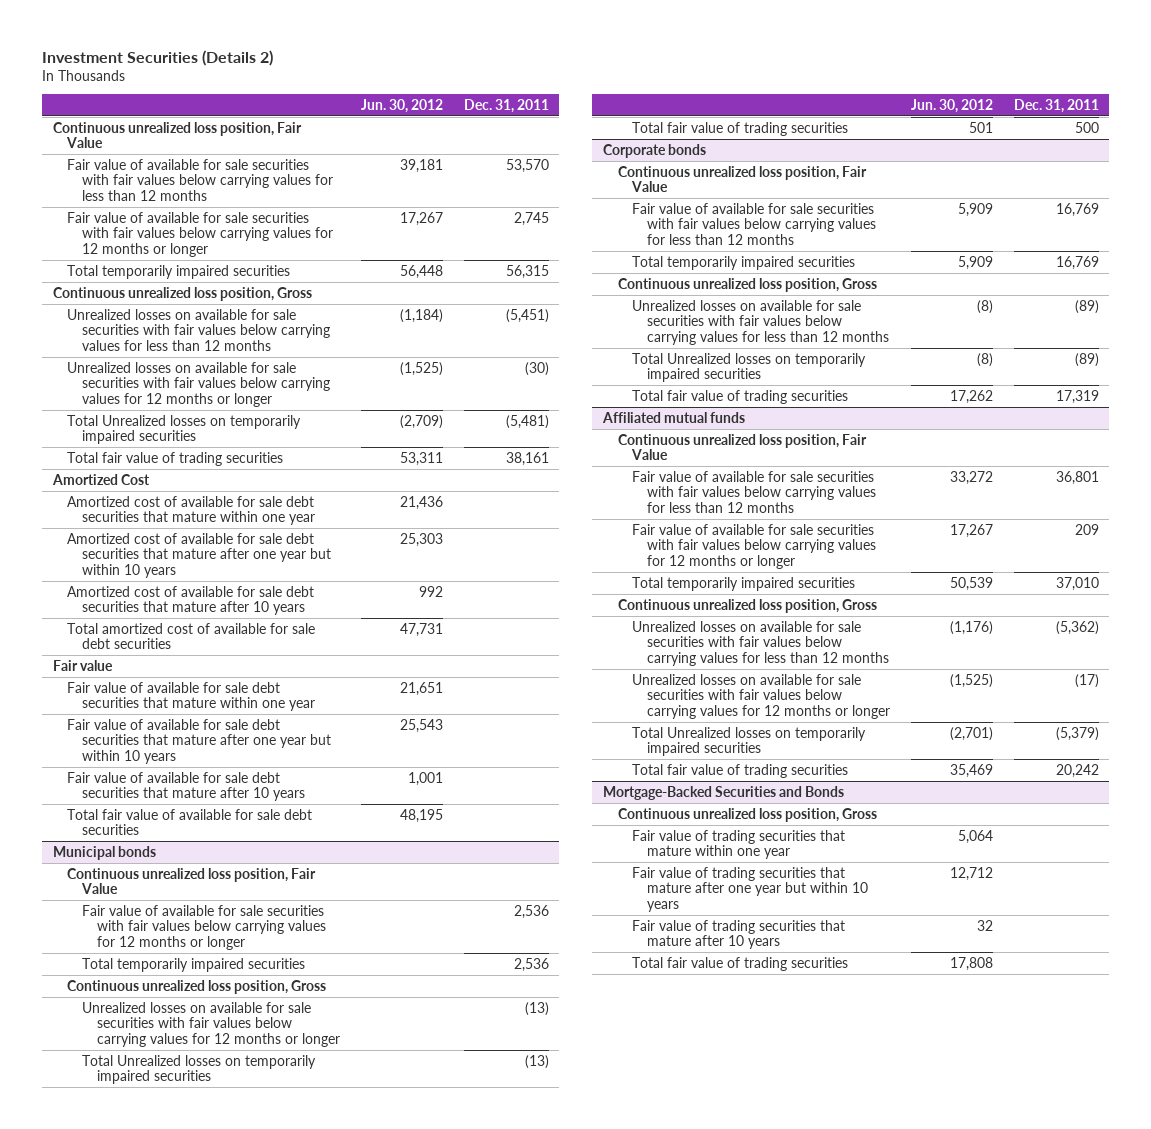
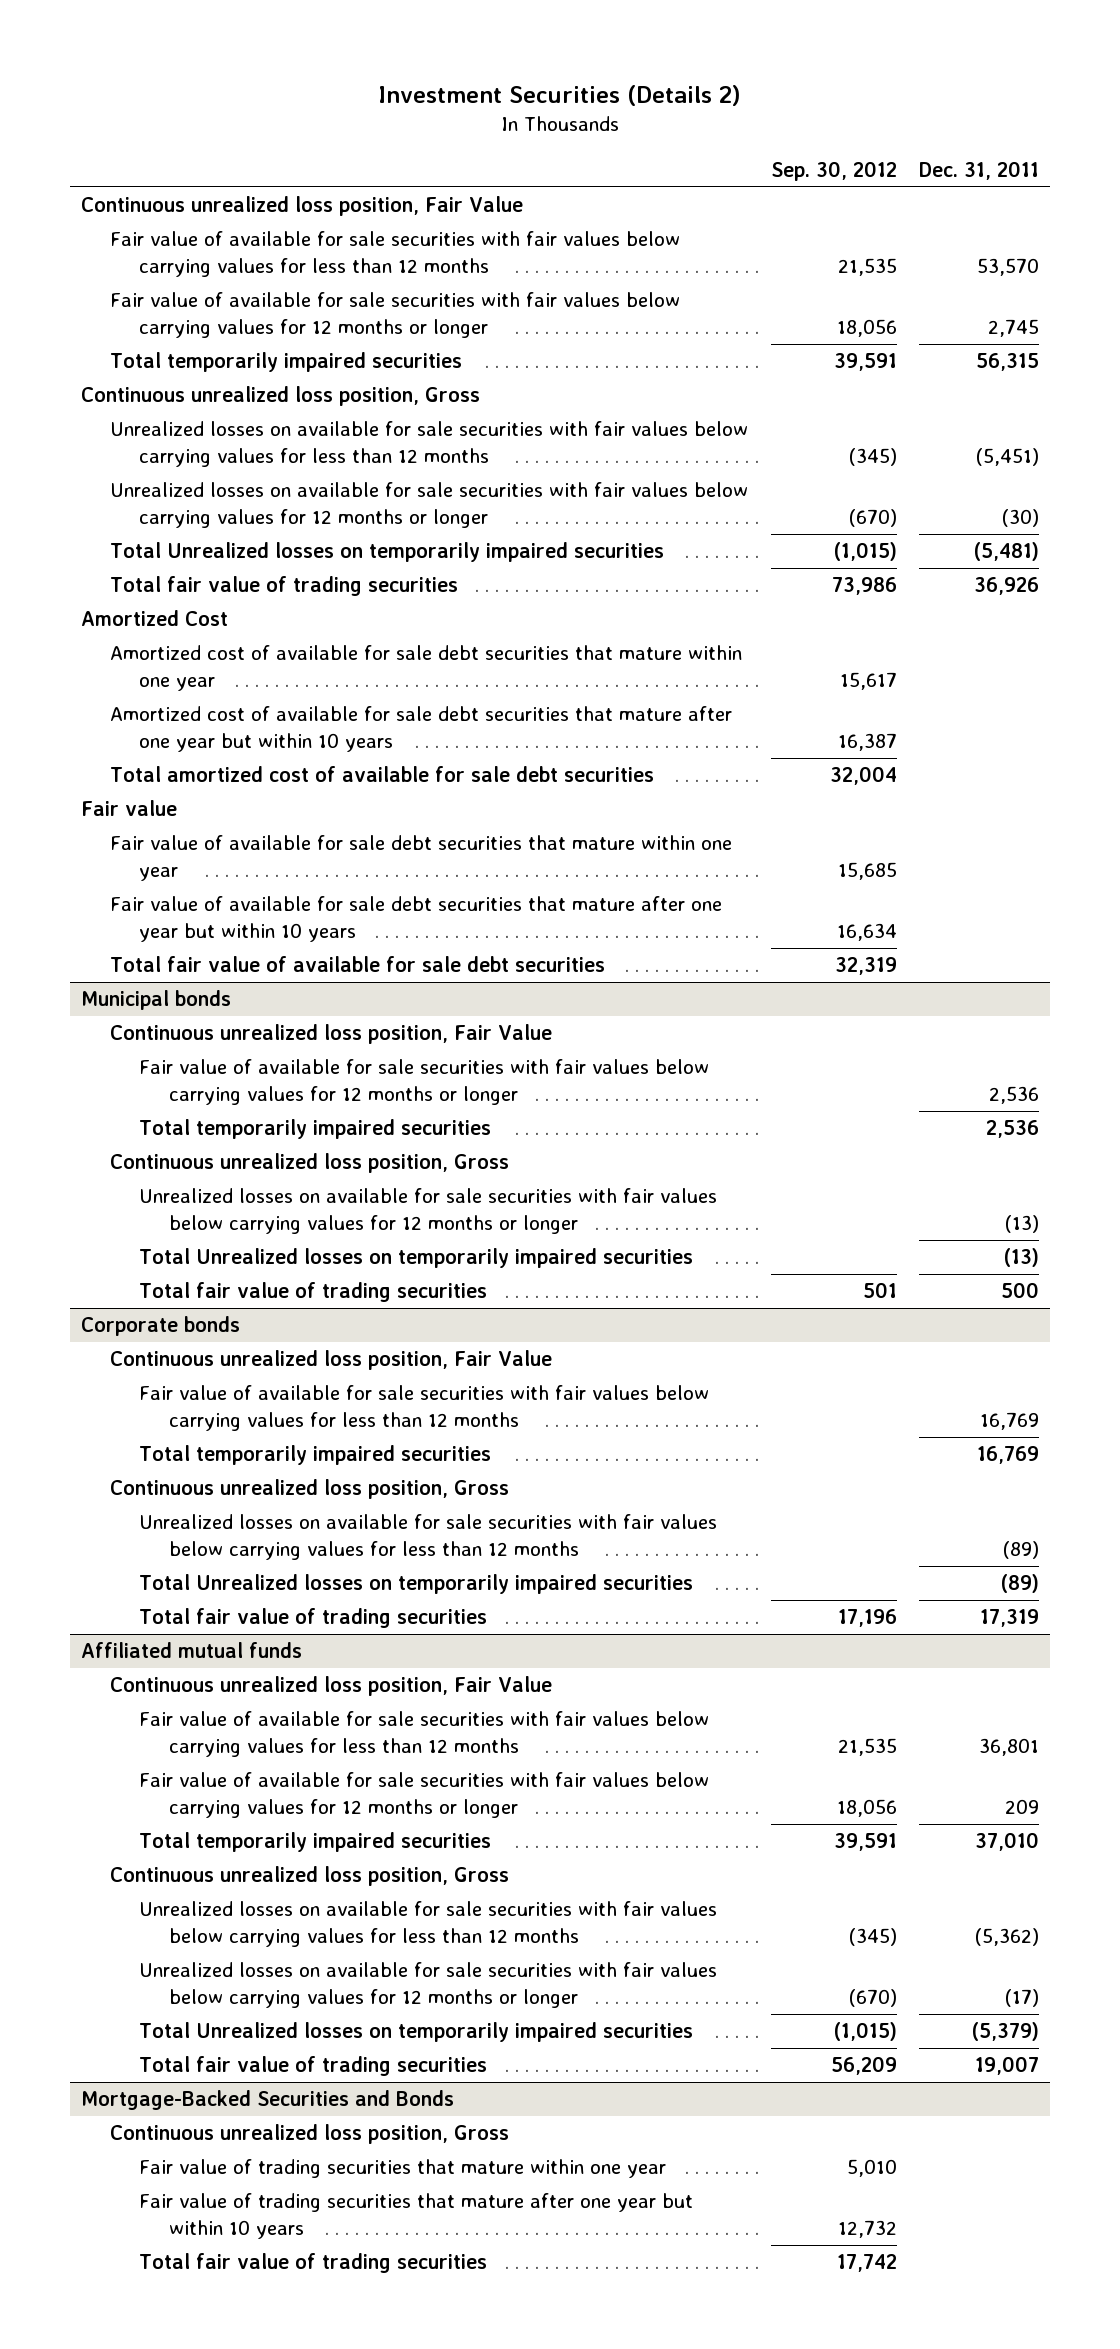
- | Jun. 30, 2012 | Dec. 31, 2011
+ | Sep. 30, 2012 | Dec. 31, 2011
- Total fair value of trading securities | 53,311 | 38,161
+ Total fair value of trading securities | 73,986 | 36,926
- Amortized cost of available for sale debt securities that mature after 10 years | 992 |
- Fair value of available for sale debt securities that mature after 10 years | 1,001 |
@ Affiliated mutual funds
- Total fair value of trading securities | 35,469 | 20,242
+ Total fair value of trading securities | 56,209 | 19,007
@ Mortgage-Backed Securities and Bonds
- Fair value of trading securities that mature after 10 years | 32 |

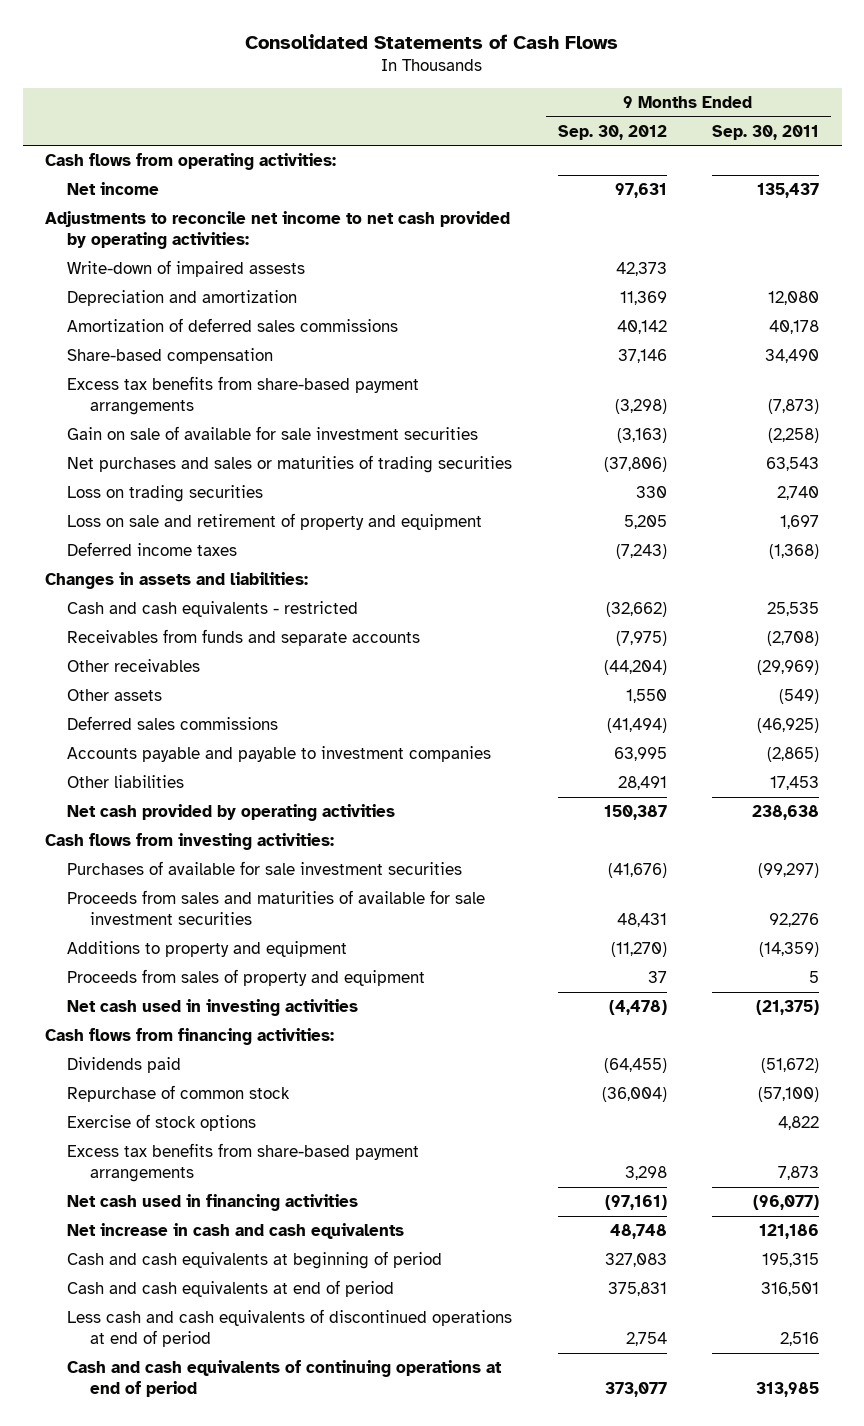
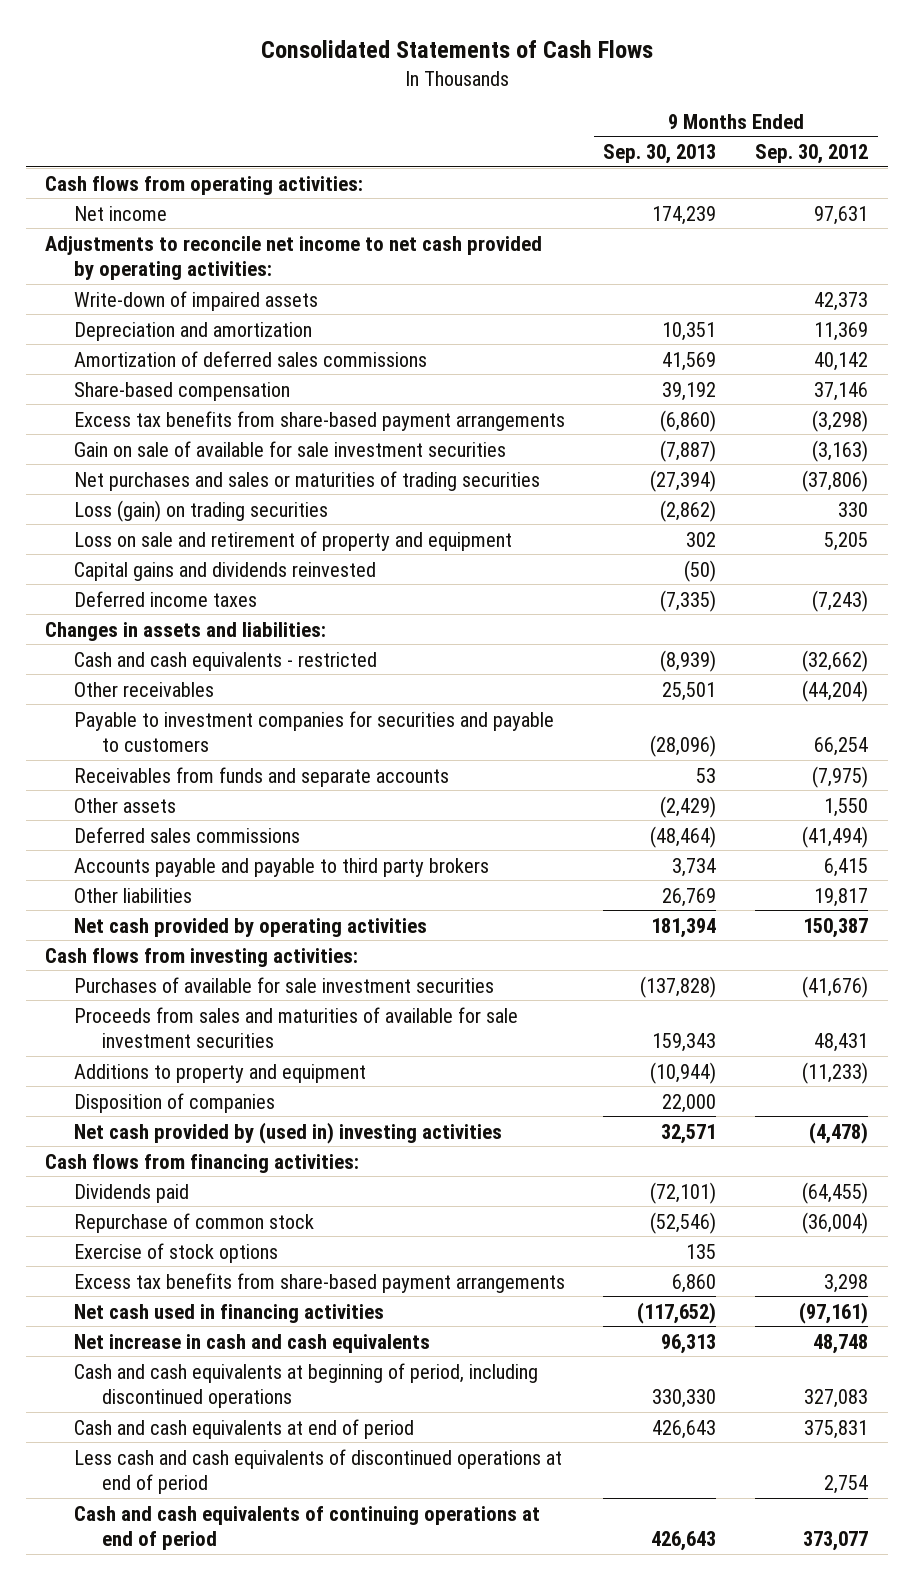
- | 9 Months Ended Sep. 30, 2012 | 9 Months Ended Sep. 30, 2011
+ | 9 Months Ended Sep. 30, 2013 | 9 Months Ended Sep. 30, 2012
- Write-down of impaired assests | 42,373 |
+ Write-down of impaired assets | | 42,373
- Loss on trading securities | 330 | 2,740
+ Loss (gain) on trading securities | (2,862) | 330
+ Capital gains and dividends reinvested | (50) |
+ Payable to investment companies for securities and payable to customers | (28,096) | 66,254
moved down: Receivables from funds and separate accounts | 53 | (7,975)
- Accounts payable and payable to investment companies | 63,995 | (2,865)
- Other liabilities | 28,491 | 17,453
+ Accounts payable and payable to third party brokers | 3,734 | 6,415
+ Other liabilities | 26,769 | 19,817
- Additions to property and equipment | (11,270) | (14,359)
- Proceeds from sales of property and equipment | 37 | 5
- Net cash used in investing activities | (4,478) | (21,375)
+ Additions to property and equipment | (10,944) | (11,233)
+ Disposition of companies | 22,000 |
+ Net cash provided by (used in) investing activities | 32,571 | (4,478)
- Cash and cash equivalents at beginning of period | 327,083 | 195,315
+ Cash and cash equivalents at beginning of period, including discontinued operations | 330,330 | 327,083

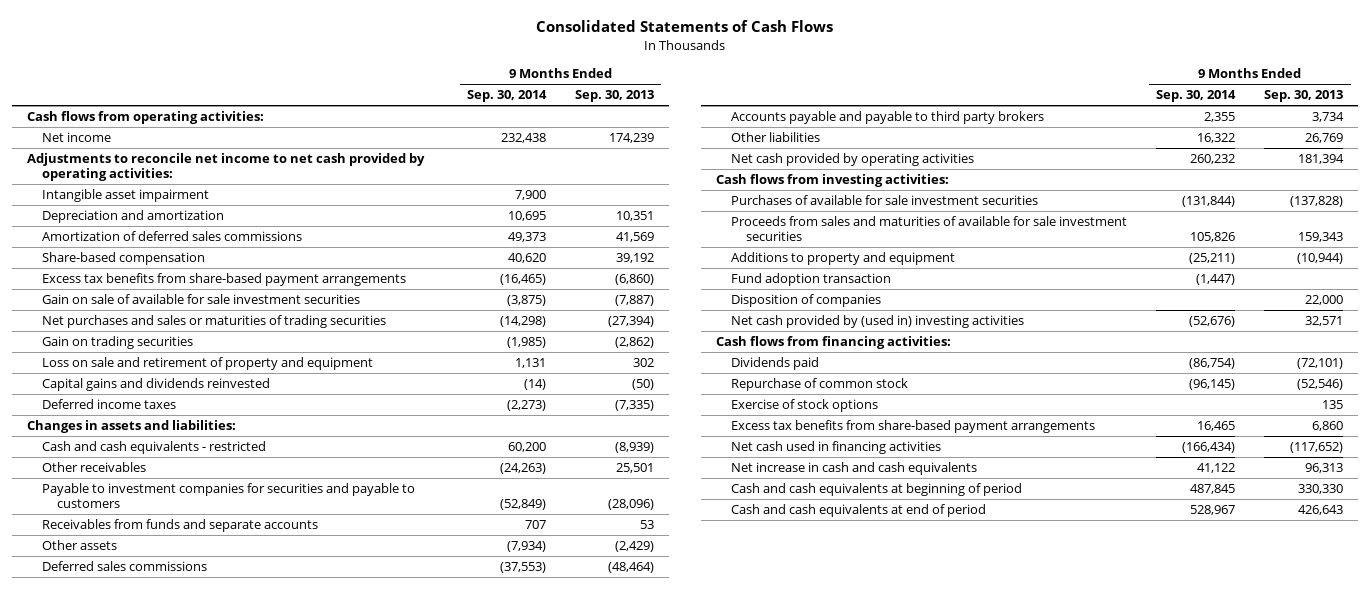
- | 9 Months Ended Sep. 30, 2013 | 9 Months Ended Sep. 30, 2012
+ | 9 Months Ended Sep. 30, 2014 | 9 Months Ended Sep. 30, 2013
- Write-down of impaired assets | | 42,373
+ Intangible asset impairment | 7,900 |
- Loss (gain) on trading securities | (2,862) | 330
+ Gain on trading securities | (1,985) | (2,862)
+ Fund adoption transaction | (1,447) |
- Cash and cash equivalents at beginning of period, including discontinued operations | 330,330 | 327,083
+ Cash and cash equivalents at beginning of period | 487,845 | 330,330
- Less cash and cash equivalents of discontinued operations at end of period | | 2,754
- Cash and cash equivalents of continuing operations at end of period | 426,643 | 373,077

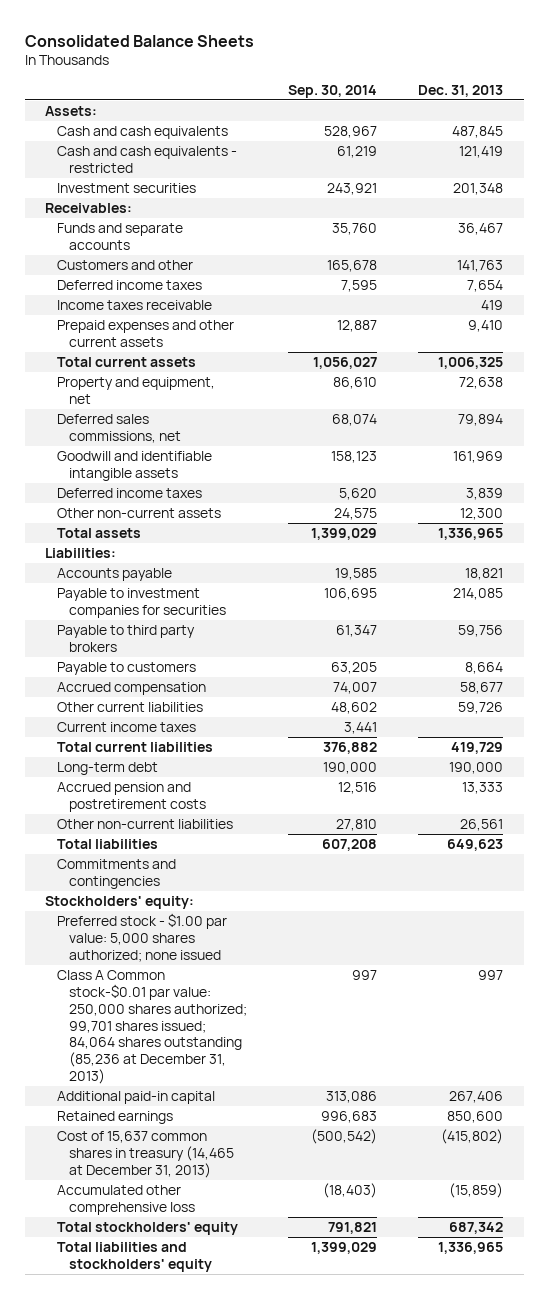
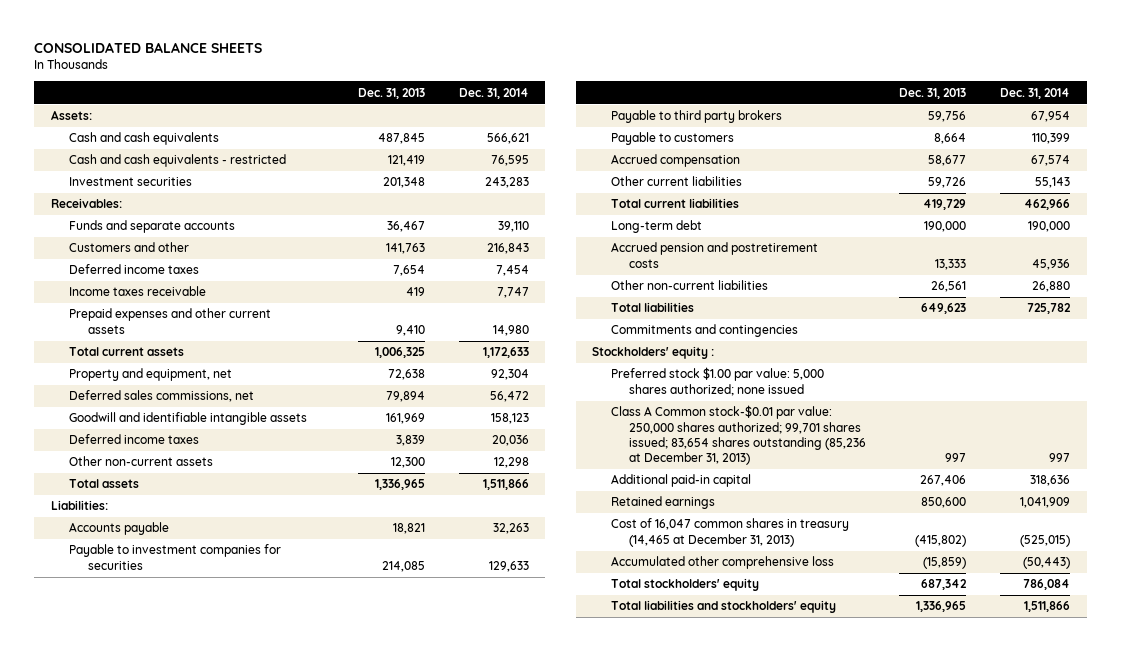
- Consolidated Balance Sheets
+ CONSOLIDATED BALANCE SHEETS
- | Sep. 30, 2014 | Dec. 31, 2013
+ | Dec. 31, 2013 | Dec. 31, 2014
- Current income taxes | 3,441 |
- Stockholders' equity:
- Preferred stock - $1.00 par value: 5,000 shares authorized; none issued
- Class A Common stock-$0.01 par value: 250,000 shares authorized; 99,701 shares issued; 84,064 shares outstanding (85,236 at December 31, 2013) | 997 | 997
+ Stockholders' equity :
+ Preferred stock $1.00 par value: 5,000 shares authorized; none issued
+ Class A Common stock-$0.01 par value: 250,000 shares authorized; 99,701 shares issued; 83,654 shares outstanding (85,236 at December 31, 2013) | 997 | 997
- Cost of 15,637 common shares in treasury (14,465 at December 31, 2013) | (500,542) | (415,802)
+ Cost of 16,047 common shares in treasury (14,465 at December 31, 2013) | (415,802) | (525,015)

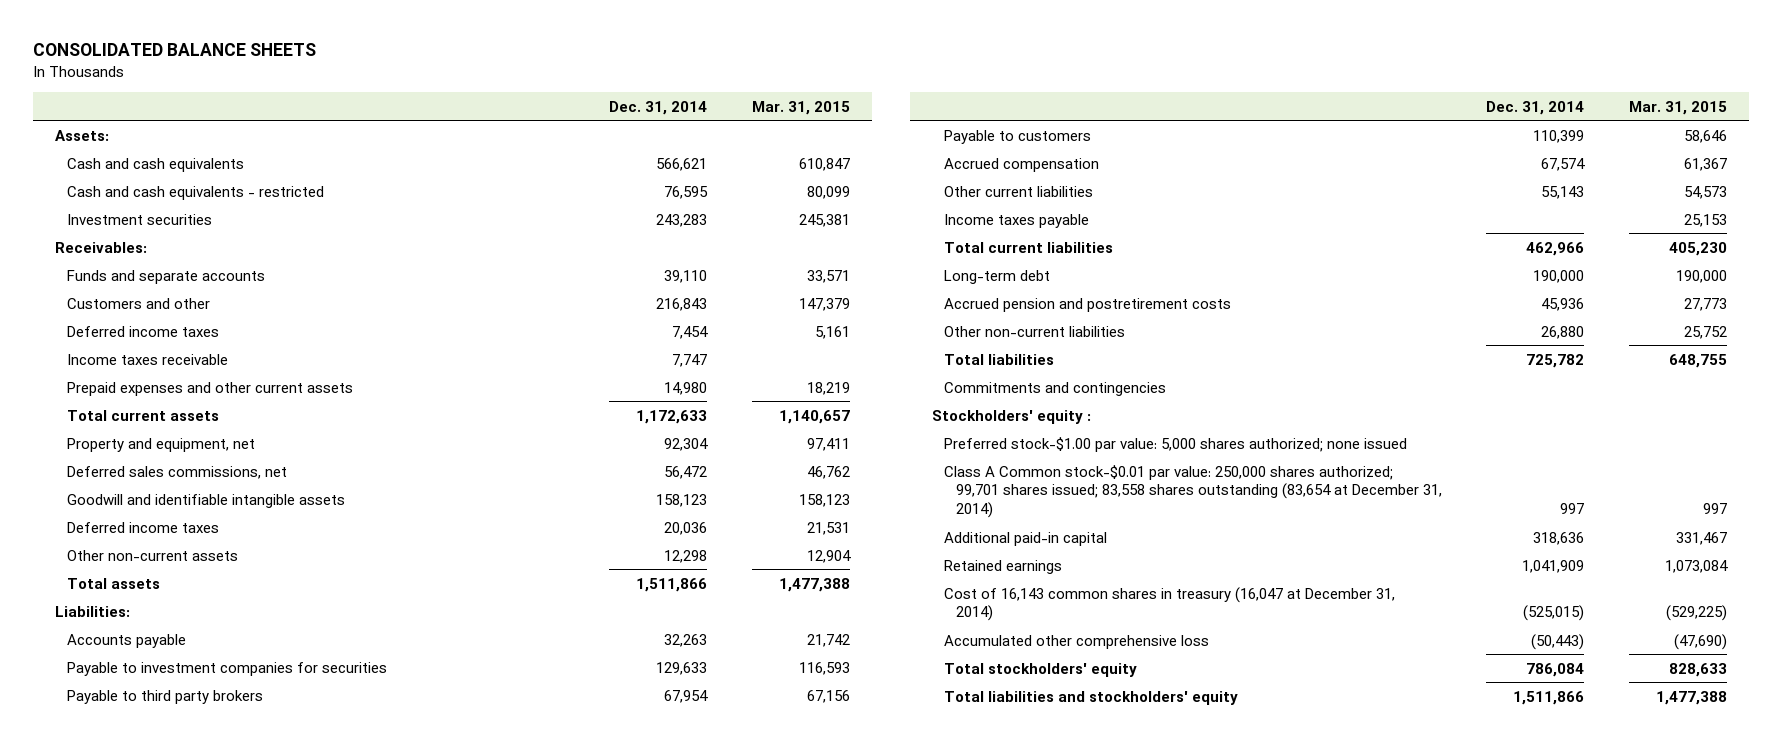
- | Dec. 31, 2013 | Dec. 31, 2014
+ | Dec. 31, 2014 | Mar. 31, 2015
+ Income taxes payable | | 25,153
- Preferred stock $1.00 par value: 5,000 shares authorized; none issued
- Class A Common stock-$0.01 par value: 250,000 shares authorized; 99,701 shares issued; 83,654 shares outstanding (85,236 at December 31, 2013) | 997 | 997
+ Preferred stock-$1.00 par value: 5,000 shares authorized; none issued
+ Class A Common stock-$0.01 par value: 250,000 shares authorized; 99,701 shares issued; 83,558 shares outstanding (83,654 at December 31, 2014) | 997 | 997
- Cost of 16,047 common shares in treasury (14,465 at December 31, 2013) | (415,802) | (525,015)
+ Cost of 16,143 common shares in treasury (16,047 at December 31, 2014) | (525,015) | (529,225)

